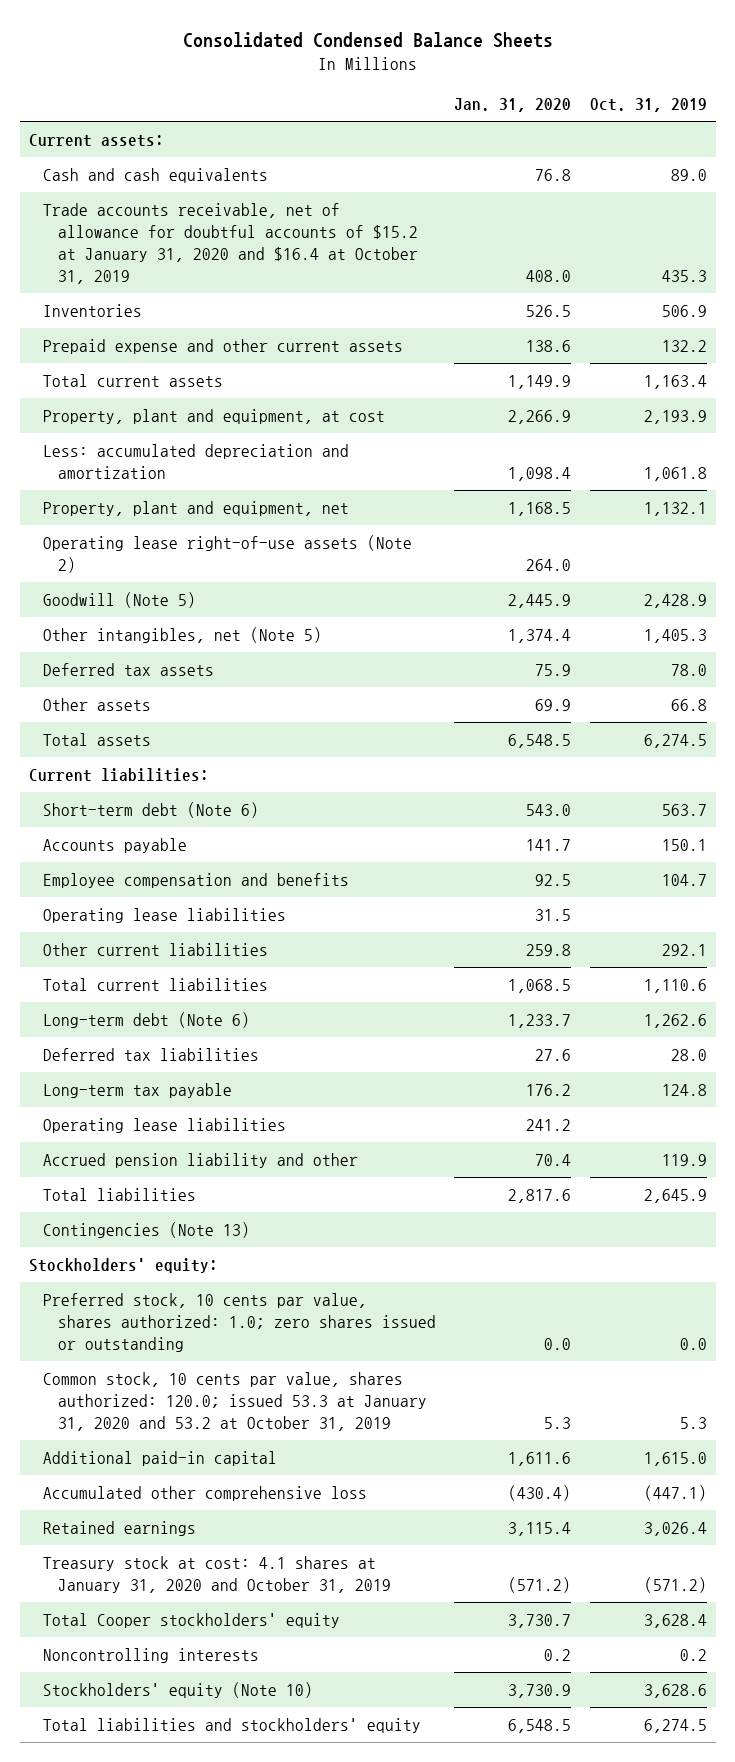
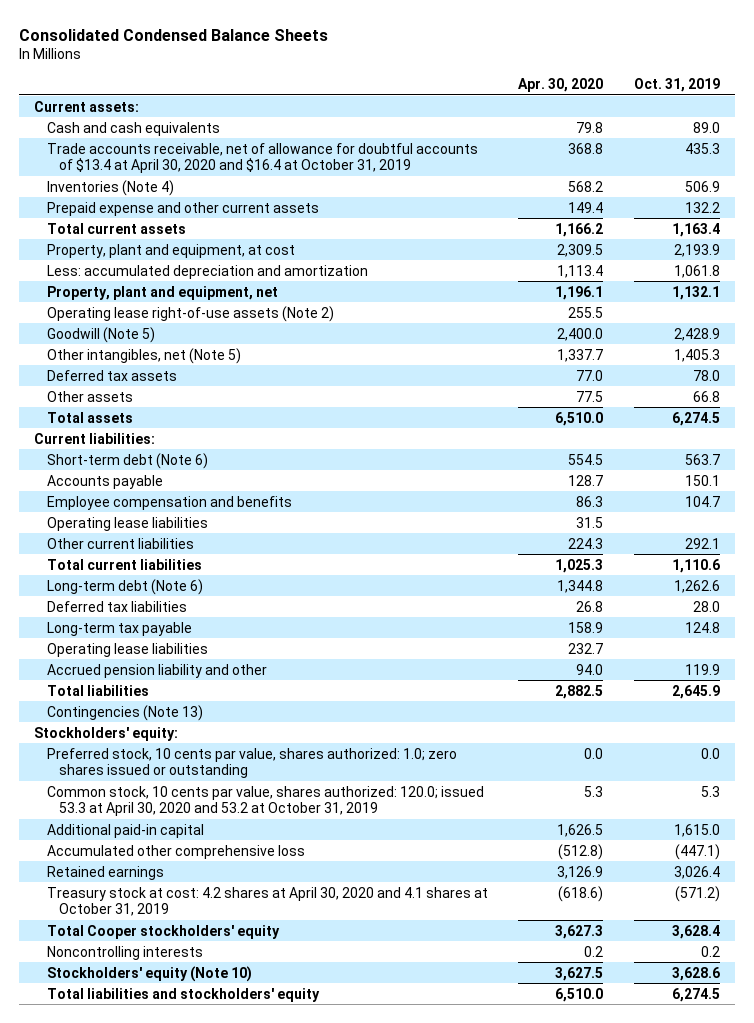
- | Jan. 31, 2020 | Oct. 31, 2019
+ | Apr. 30, 2020 | Oct. 31, 2019
- Trade accounts receivable, net of allowance for doubtful accounts of $15.2 at January 31, 2020 and $16.4 at October 31, 2019 | 408.0 | 435.3
- Inventories | 526.5 | 506.9
+ Trade accounts receivable, net of allowance for doubtful accounts of $13.4 at April 30, 2020 and $16.4 at October 31, 2019 | 368.8 | 435.3
+ Inventories (Note 4) | 568.2 | 506.9
- Common stock, 10 cents par value, shares authorized: 120.0; issued 53.3 at January 31, 2020 and 53.2 at October 31, 2019 | 5.3 | 5.3
+ Common stock, 10 cents par value, shares authorized: 120.0; issued 53.3 at April 30, 2020 and 53.2 at October 31, 2019 | 5.3 | 5.3
- Treasury stock at cost: 4.1 shares at January 31, 2020 and October 31, 2019 | (571.2) | (571.2)
+ Treasury stock at cost: 4.2 shares at April 30, 2020 and 4.1 shares at October 31, 2019 | (618.6) | (571.2)

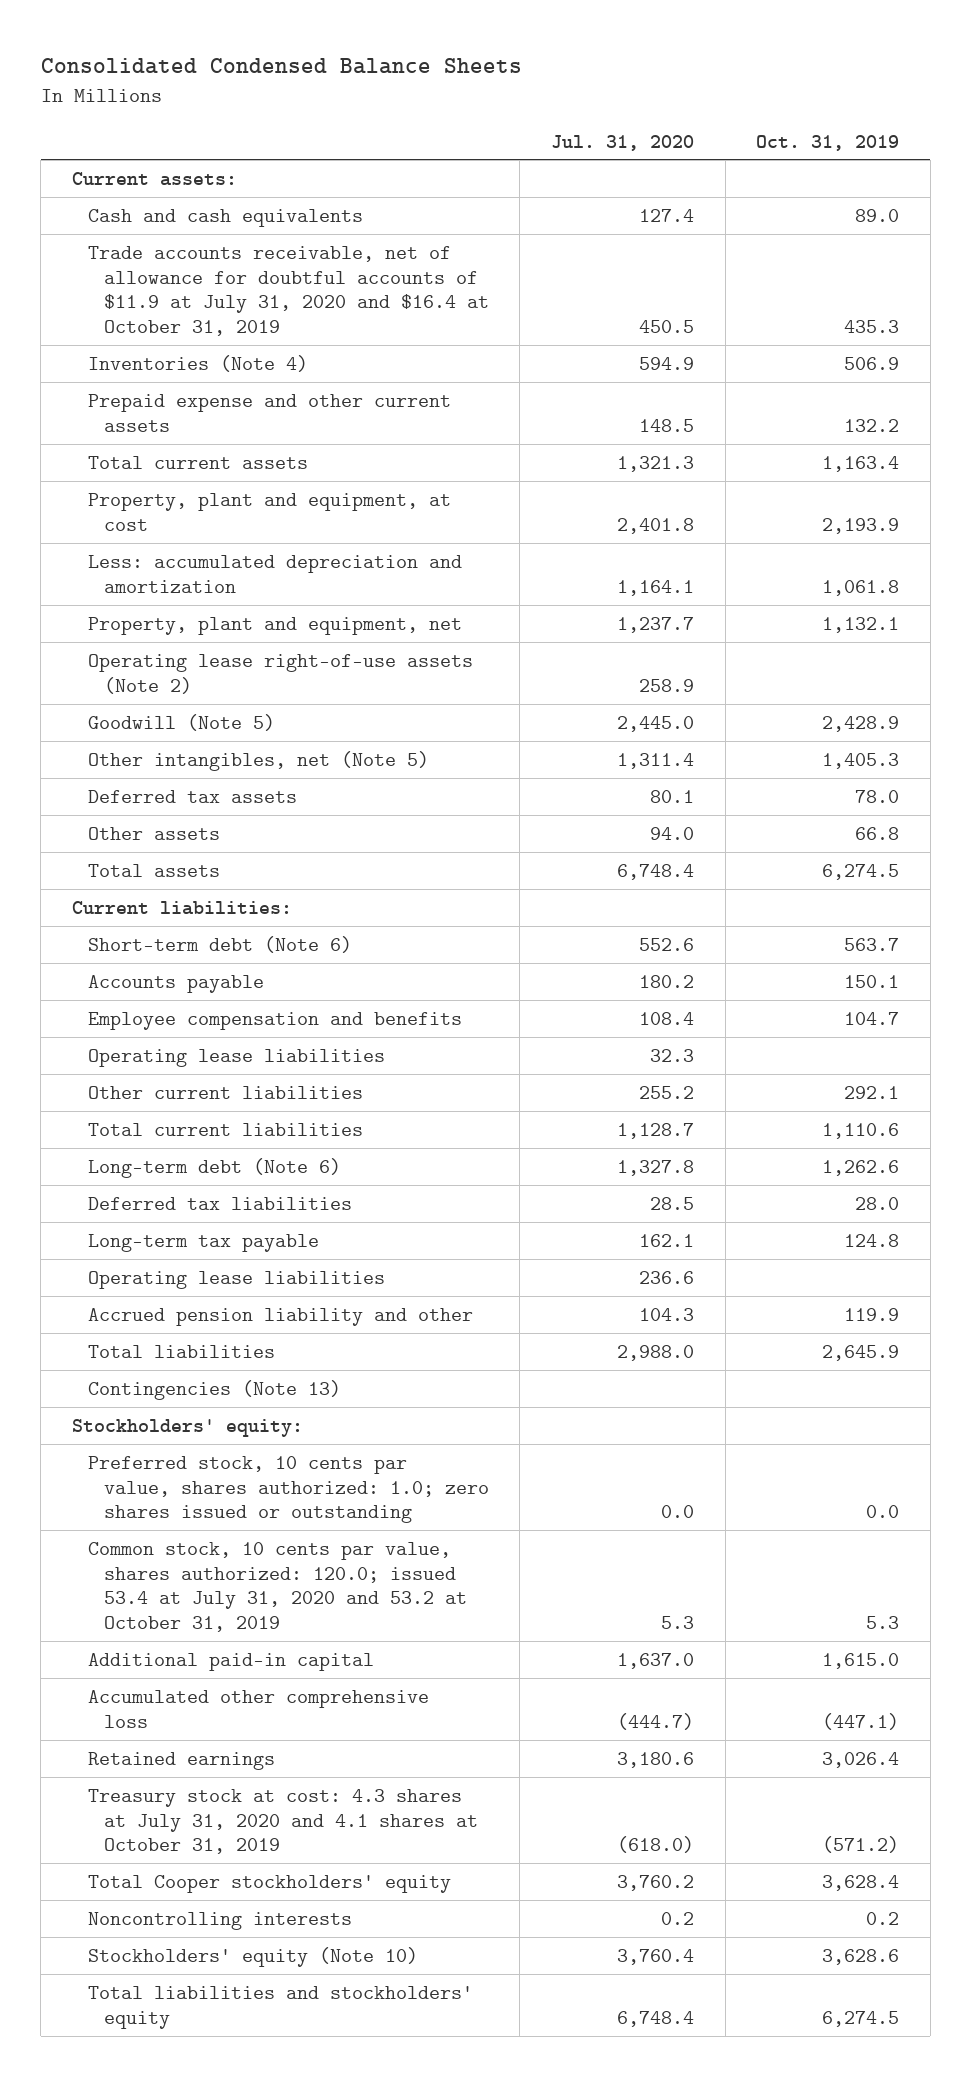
- | Apr. 30, 2020 | Oct. 31, 2019
+ | Jul. 31, 2020 | Oct. 31, 2019
- Trade accounts receivable, net of allowance for doubtful accounts of $13.4 at April 30, 2020 and $16.4 at October 31, 2019 | 368.8 | 435.3
+ Trade accounts receivable, net of allowance for doubtful accounts of $11.9 at July 31, 2020 and $16.4 at October 31, 2019 | 450.5 | 435.3
- Common stock, 10 cents par value, shares authorized: 120.0; issued 53.3 at April 30, 2020 and 53.2 at October 31, 2019 | 5.3 | 5.3
+ Common stock, 10 cents par value, shares authorized: 120.0; issued 53.4 at July 31, 2020 and 53.2 at October 31, 2019 | 5.3 | 5.3
- Treasury stock at cost: 4.2 shares at April 30, 2020 and 4.1 shares at October 31, 2019 | (618.6) | (571.2)
+ Treasury stock at cost: 4.3 shares at July 31, 2020 and 4.1 shares at October 31, 2019 | (618.0) | (571.2)

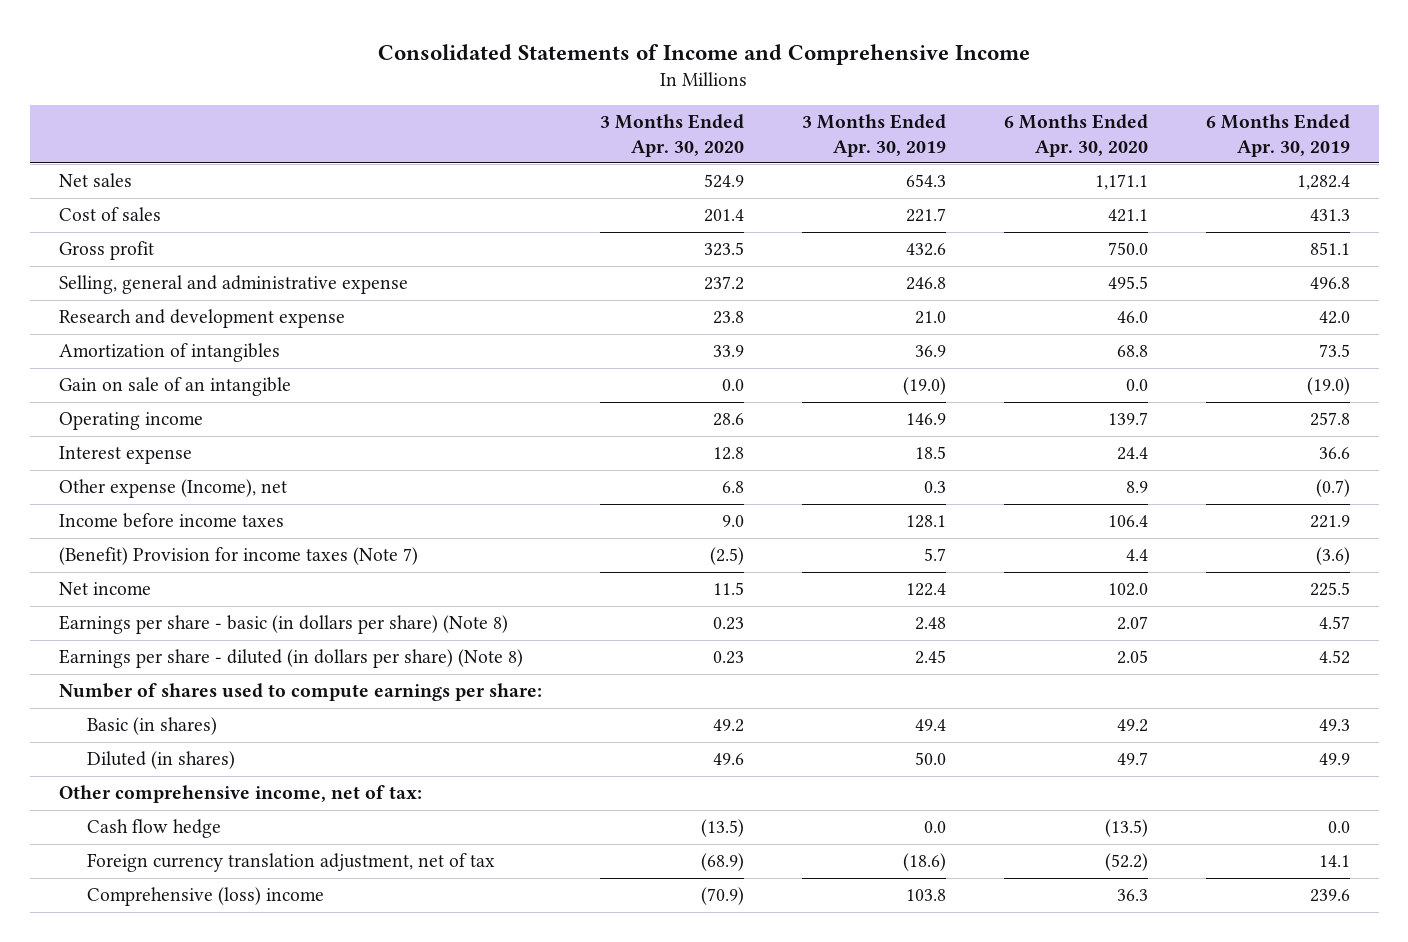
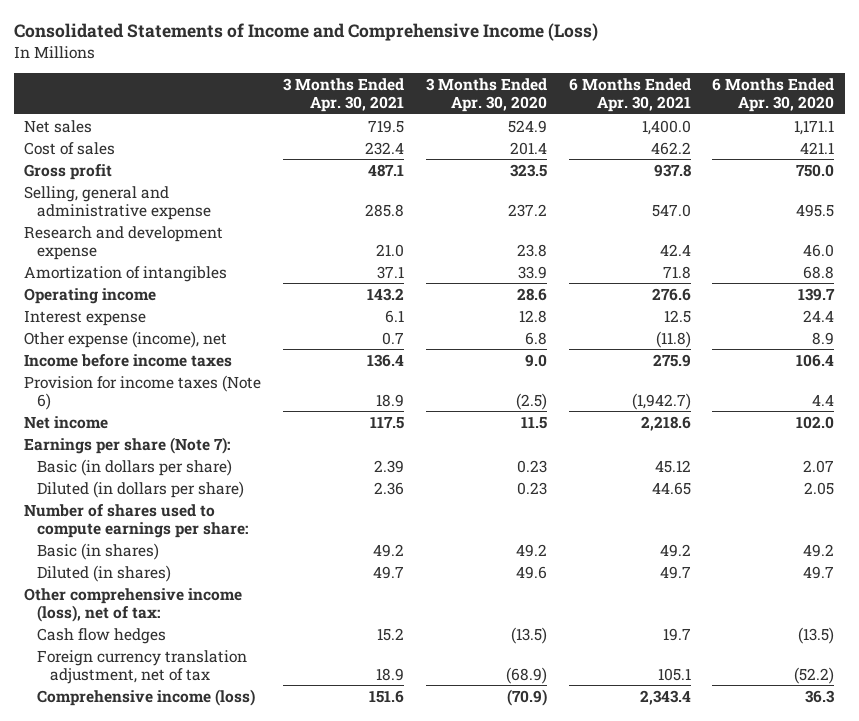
- Consolidated Statements of Income and Comprehensive Income
+ Consolidated Statements of Income and Comprehensive Income (Loss)
- | 3 Months Ended Apr. 30, 2020 | 3 Months Ended Apr. 30, 2019 | 6 Months Ended Apr. 30, 2020 | 6 Months Ended Apr. 30, 2019
+ | 3 Months Ended Apr. 30, 2021 | 3 Months Ended Apr. 30, 2020 | 6 Months Ended Apr. 30, 2021 | 6 Months Ended Apr. 30, 2020
- Gain on sale of an intangible | 0.0 | (19.0) | 0.0 | (19.0)
- Other expense (Income), net | 6.8 | 0.3 | 8.9 | (0.7)
+ Other expense (income), net | 0.7 | 6.8 | (11.8) | 8.9
- (Benefit) Provision for income taxes (Note 7) | (2.5) | 5.7 | 4.4 | (3.6)
+ Provision for income taxes (Note 6) | 18.9 | (2.5) | (1,942.7) | 4.4
- Earnings per share - basic (in dollars per share) (Note 8) | 0.23 | 2.48 | 2.07 | 4.57
- Earnings per share - diluted (in dollars per share) (Note 8) | 0.23 | 2.45 | 2.05 | 4.52
+ Earnings per share (Note 7):
+ Basic (in dollars per share) | 2.39 | 0.23 | 45.12 | 2.07
+ Diluted (in dollars per share) | 2.36 | 0.23 | 44.65 | 2.05
- Other comprehensive income, net of tax:
- Cash flow hedge | (13.5) | 0.0 | (13.5) | 0.0
+ Other comprehensive income (loss), net of tax:
+ Cash flow hedges | 15.2 | (13.5) | 19.7 | (13.5)
- Comprehensive (loss) income | (70.9) | 103.8 | 36.3 | 239.6
+ Comprehensive income (loss) | 151.6 | (70.9) | 2,343.4 | 36.3

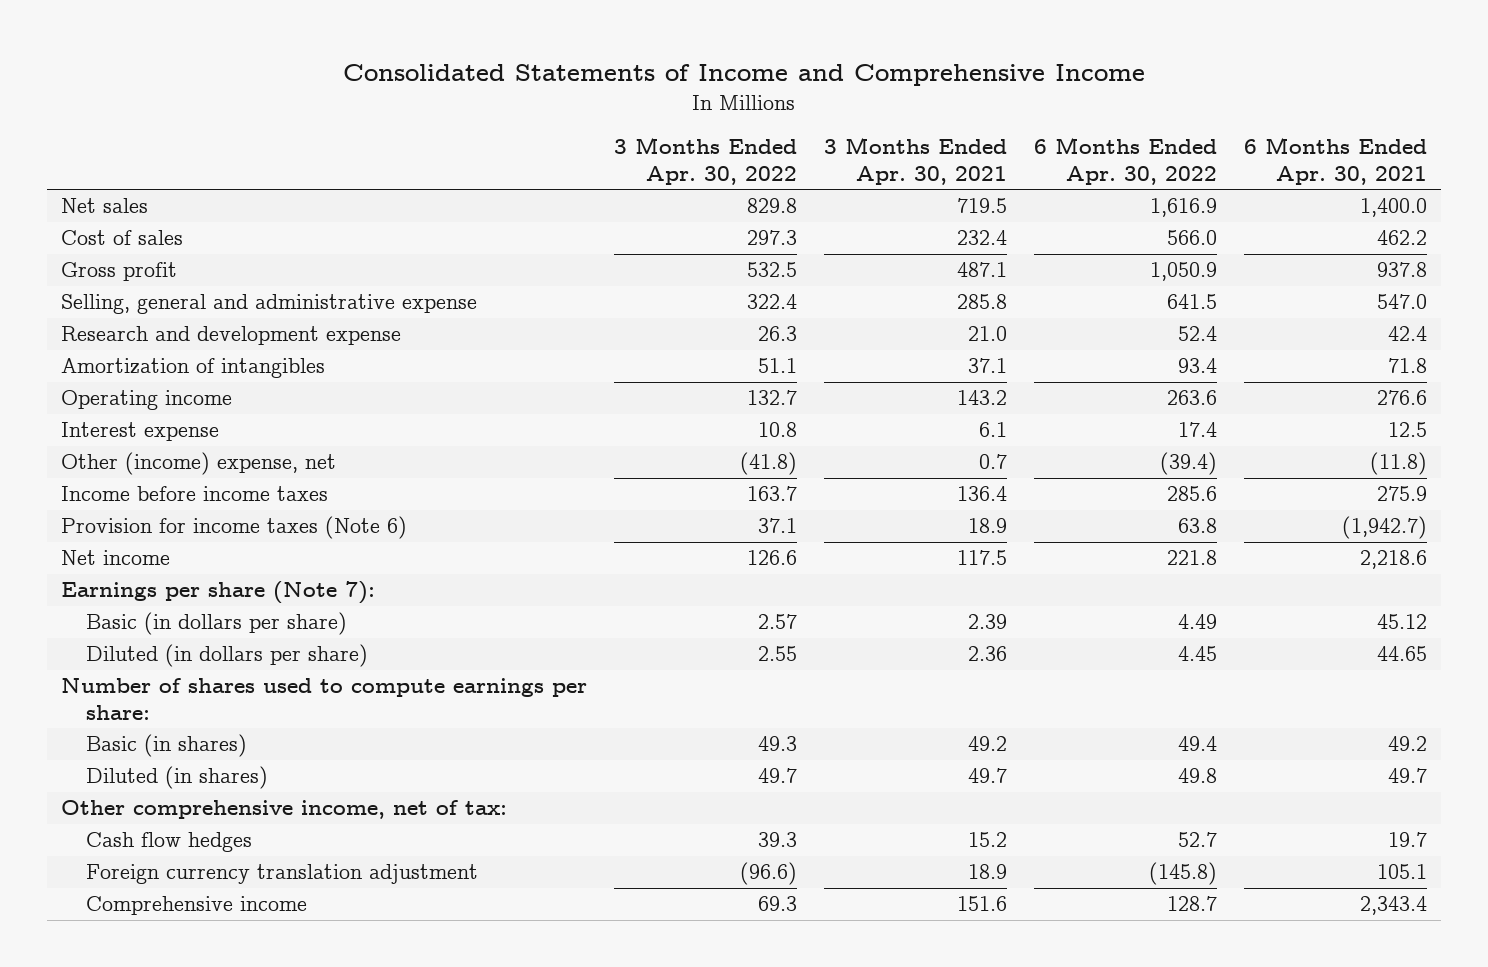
- Consolidated Statements of Income and Comprehensive Income (Loss)
+ Consolidated Statements of Income and Comprehensive Income
- | 3 Months Ended Apr. 30, 2021 | 3 Months Ended Apr. 30, 2020 | 6 Months Ended Apr. 30, 2021 | 6 Months Ended Apr. 30, 2020
+ | 3 Months Ended Apr. 30, 2022 | 3 Months Ended Apr. 30, 2021 | 6 Months Ended Apr. 30, 2022 | 6 Months Ended Apr. 30, 2021
- Other expense (income), net | 0.7 | 6.8 | (11.8) | 8.9
+ Other (income) expense, net | (41.8) | 0.7 | (39.4) | (11.8)
- Other comprehensive income (loss), net of tax:
+ Other comprehensive income, net of tax:
- Foreign currency translation adjustment, net of tax | 18.9 | (68.9) | 105.1 | (52.2)
- Comprehensive income (loss) | 151.6 | (70.9) | 2,343.4 | 36.3
+ Foreign currency translation adjustment | (96.6) | 18.9 | (145.8) | 105.1
+ Comprehensive income | 69.3 | 151.6 | 128.7 | 2,343.4

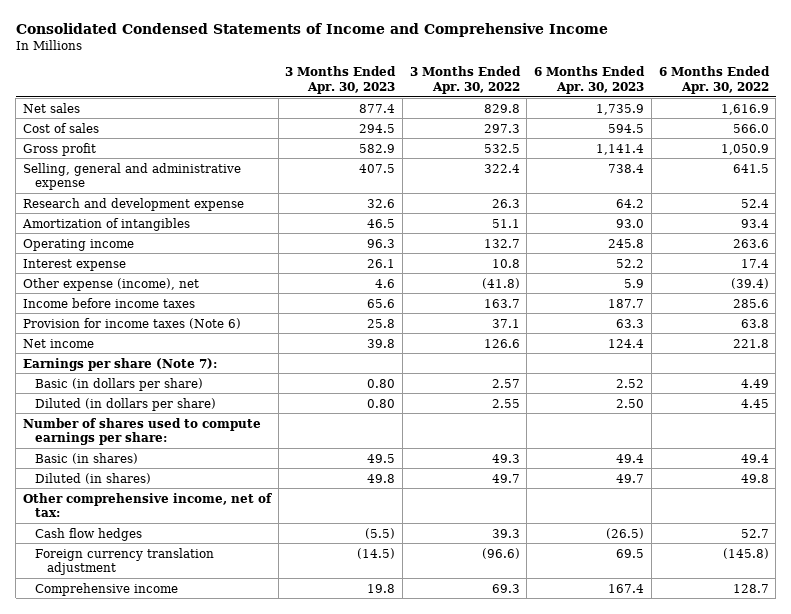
- Consolidated Statements of Income and Comprehensive Income
+ Consolidated Condensed Statements of Income and Comprehensive Income
- | 3 Months Ended Apr. 30, 2022 | 3 Months Ended Apr. 30, 2021 | 6 Months Ended Apr. 30, 2022 | 6 Months Ended Apr. 30, 2021
+ | 3 Months Ended Apr. 30, 2023 | 3 Months Ended Apr. 30, 2022 | 6 Months Ended Apr. 30, 2023 | 6 Months Ended Apr. 30, 2022
- Other (income) expense, net | (41.8) | 0.7 | (39.4) | (11.8)
+ Other expense (income), net | 4.6 | (41.8) | 5.9 | (39.4)

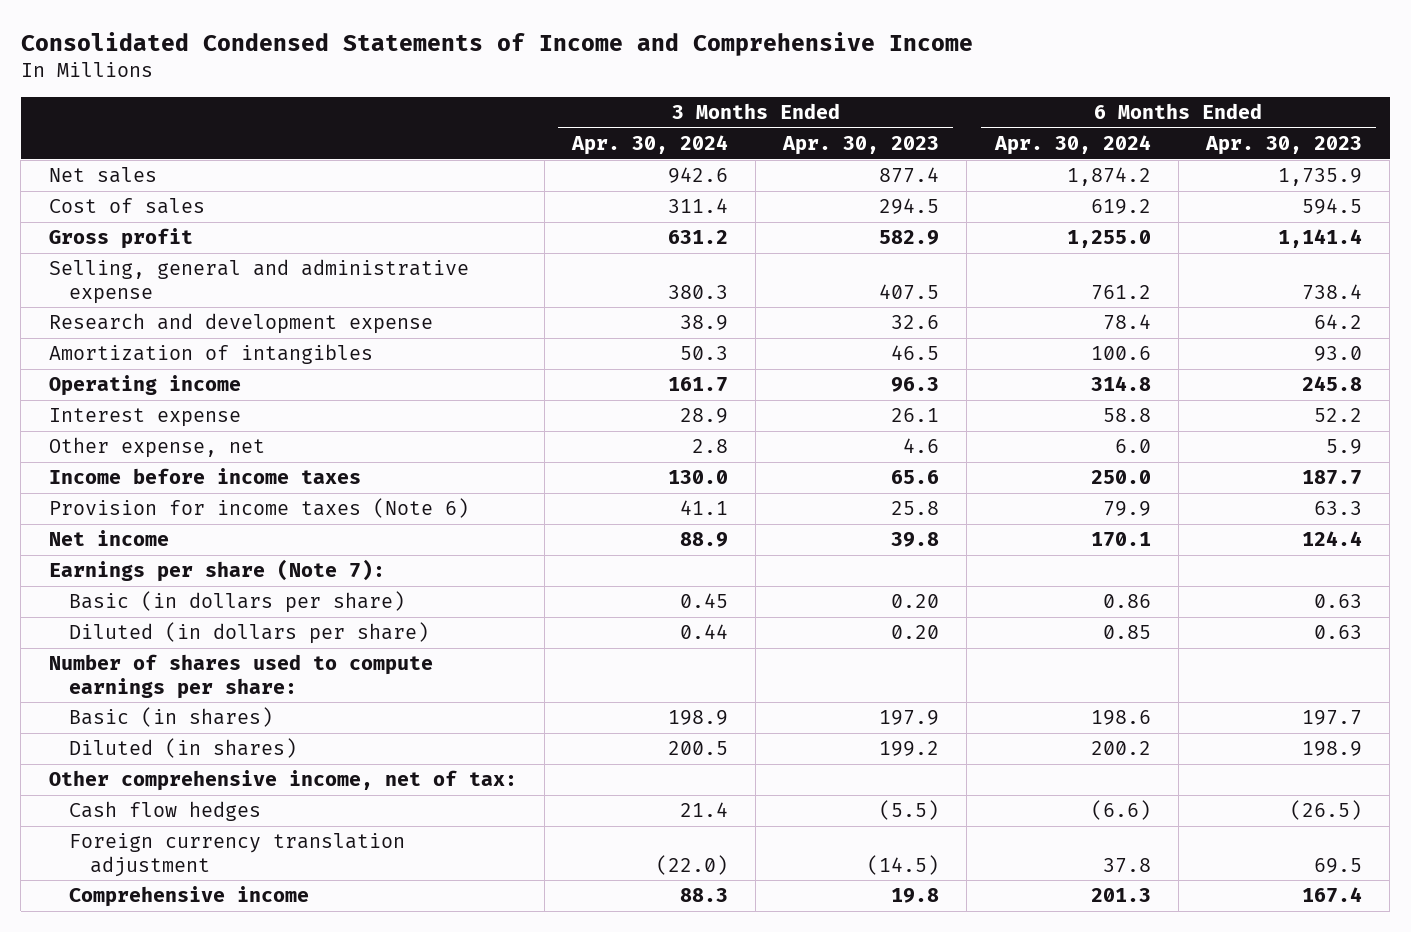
- | 3 Months Ended Apr. 30, 2023 | 3 Months Ended Apr. 30, 2022 | 6 Months Ended Apr. 30, 2023 | 6 Months Ended Apr. 30, 2022
+ | 3 Months Ended Apr. 30, 2024 | 3 Months Ended Apr. 30, 2023 | 6 Months Ended Apr. 30, 2024 | 6 Months Ended Apr. 30, 2023
- Other expense (income), net | 4.6 | (41.8) | 5.9 | (39.4)
+ Other expense, net | 2.8 | 4.6 | 6.0 | 5.9
- Basic (in dollars per share) | 0.80 | 2.57 | 2.52 | 4.49
- Diluted (in dollars per share) | 0.80 | 2.55 | 2.50 | 4.45
+ Basic (in dollars per share) | 0.45 | 0.20 | 0.86 | 0.63
+ Diluted (in dollars per share) | 0.44 | 0.20 | 0.85 | 0.63
- Basic (in shares) | 49.5 | 49.3 | 49.4 | 49.4
- Diluted (in shares) | 49.8 | 49.7 | 49.7 | 49.8
+ Basic (in shares) | 198.9 | 197.9 | 198.6 | 197.7
+ Diluted (in shares) | 200.5 | 199.2 | 200.2 | 198.9

